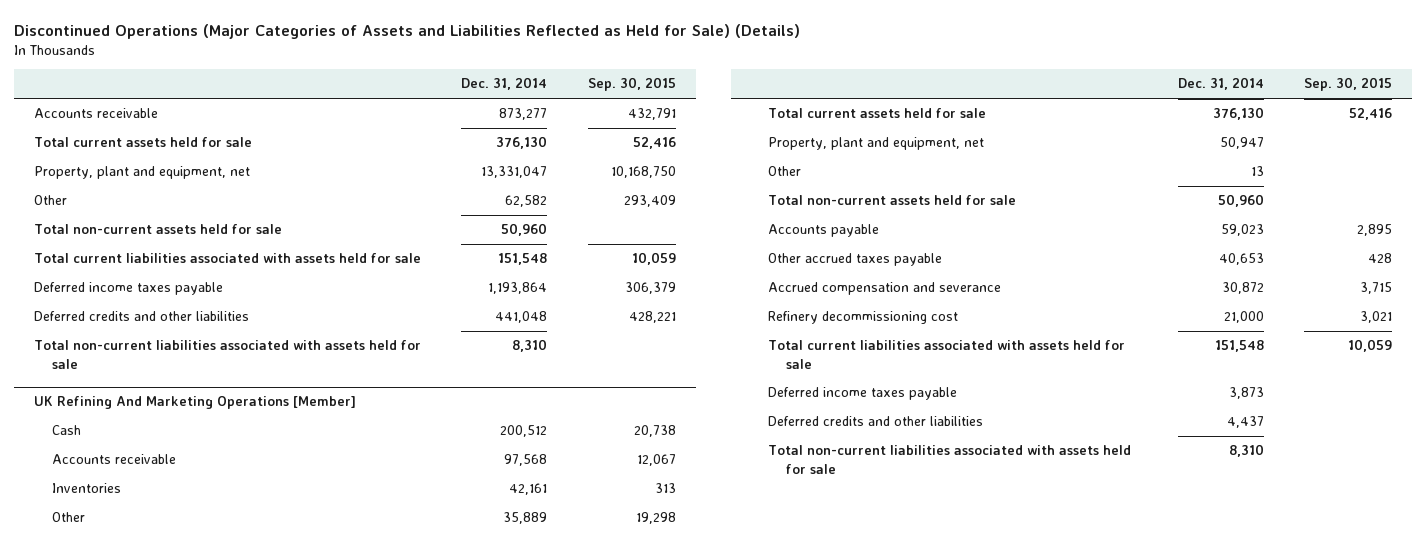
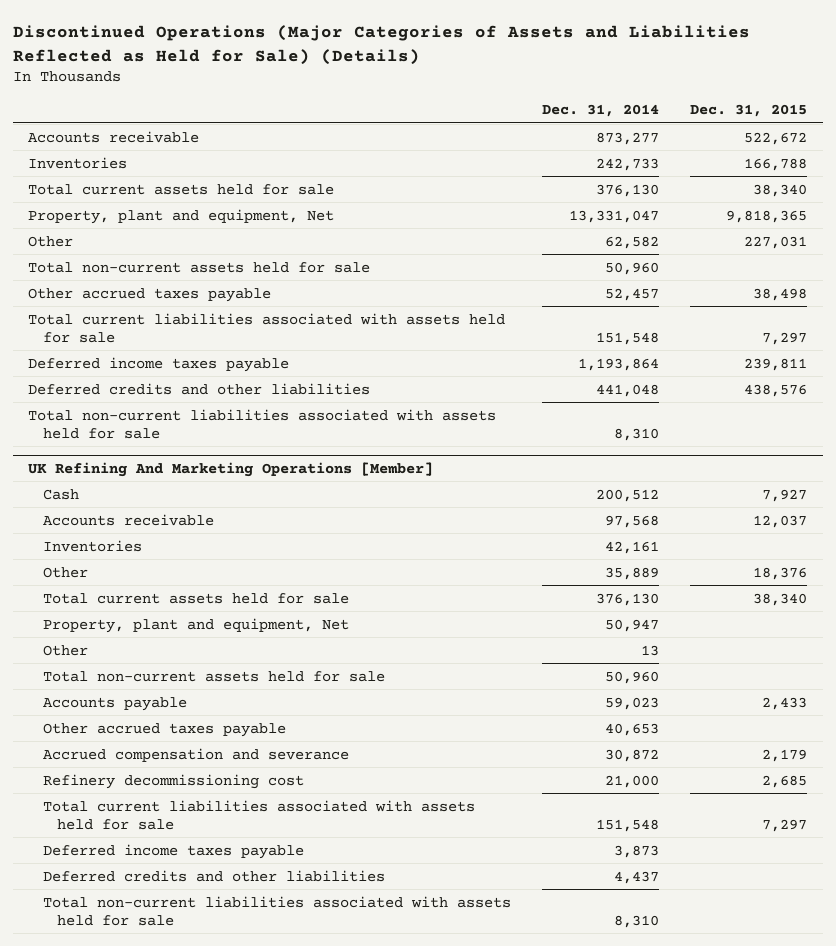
- | Dec. 31, 2014 | Sep. 30, 2015
+ | Dec. 31, 2014 | Dec. 31, 2015
+ Inventories | 242,733 | 166,788
- Property, plant and equipment, net | 13,331,047 | 10,168,750
+ Property, plant and equipment, Net | 13,331,047 | 9,818,365
+ Other accrued taxes payable | 52,457 | 38,498
@ UK Refining And Marketing Operations [Member]
- Property, plant and equipment, net | 50,947 |
+ Property, plant and equipment, Net | 50,947 |

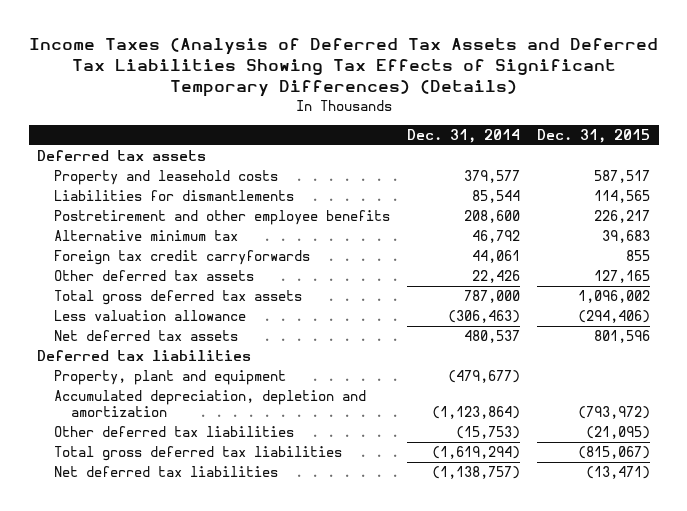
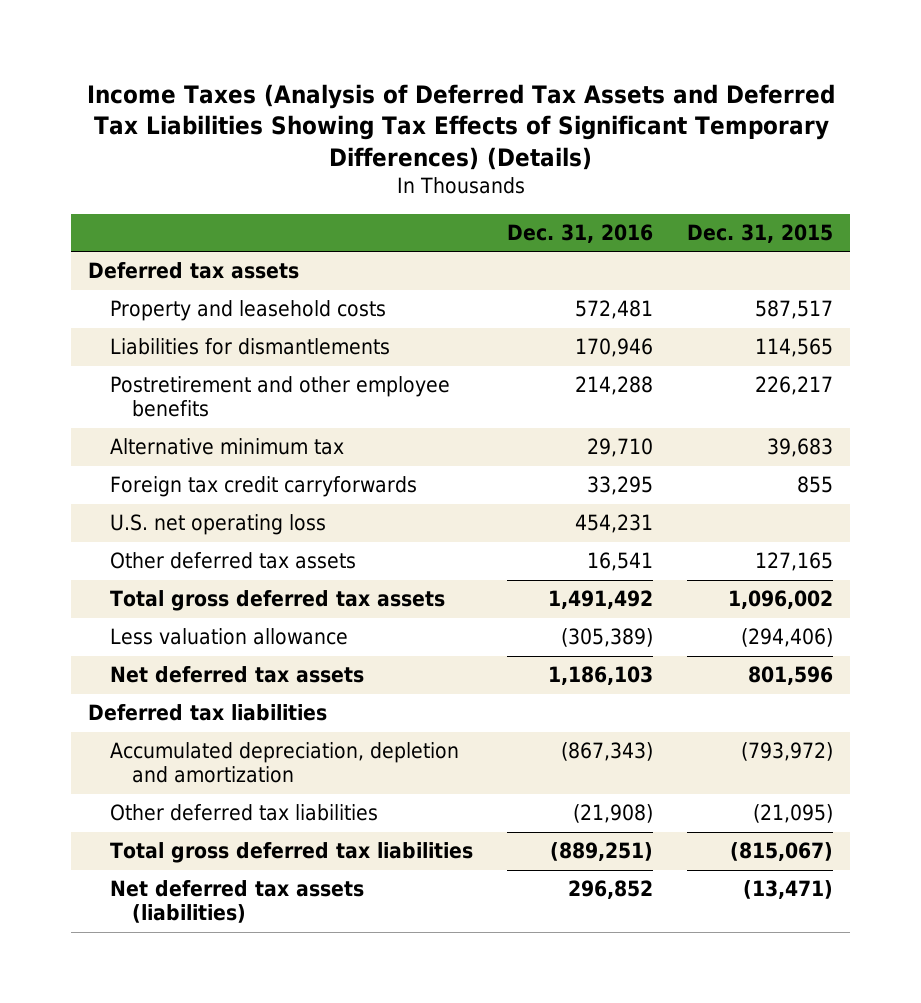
- | Dec. 31, 2014 | Dec. 31, 2015
+ | Dec. 31, 2016 | Dec. 31, 2015
+ U.S. net operating loss | 454,231 |
- Property, plant and equipment | (479,677) |
- Net deferred tax liabilities | (1,138,757) | (13,471)
+ Net deferred tax assets (liabilities) | 296,852 | (13,471)

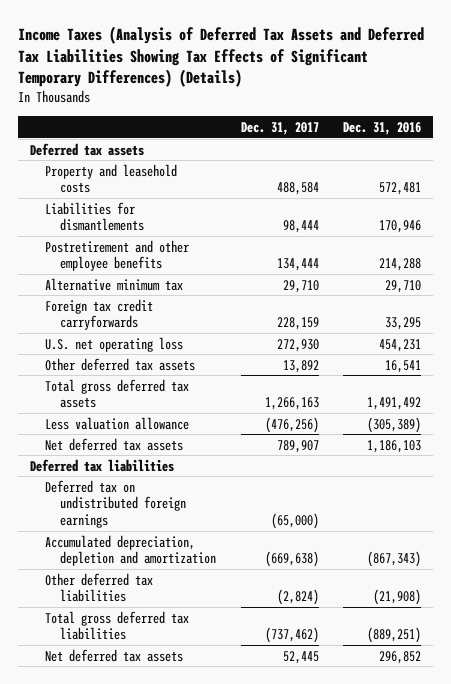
- | Dec. 31, 2016 | Dec. 31, 2015
+ | Dec. 31, 2017 | Dec. 31, 2016
+ Deferred tax on undistributed foreign earnings | (65,000) |
- Net deferred tax assets (liabilities) | 296,852 | (13,471)
+ Net deferred tax assets | 52,445 | 296,852

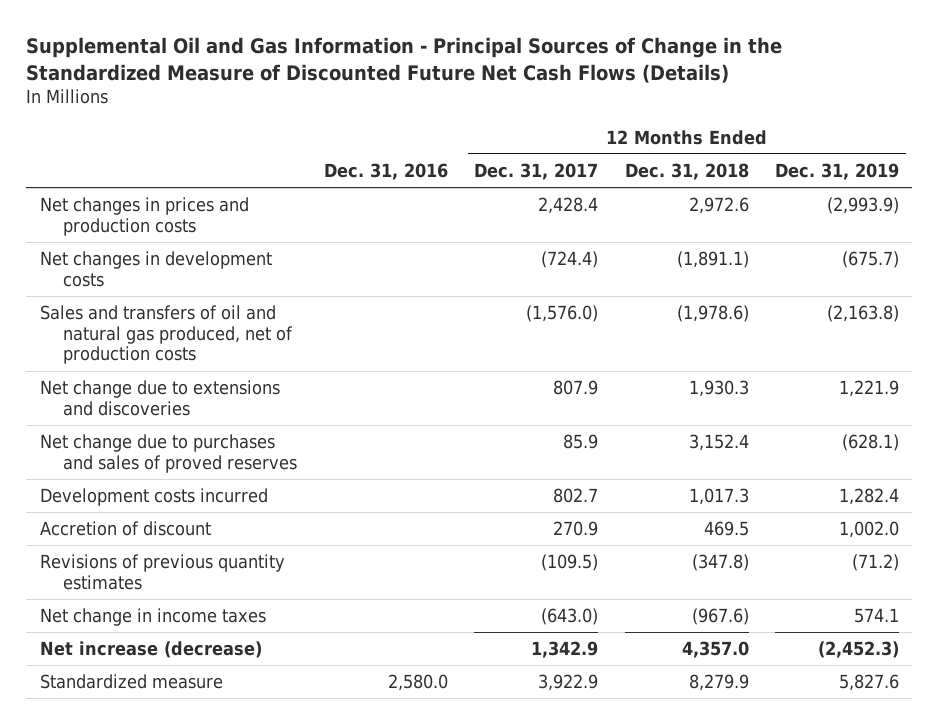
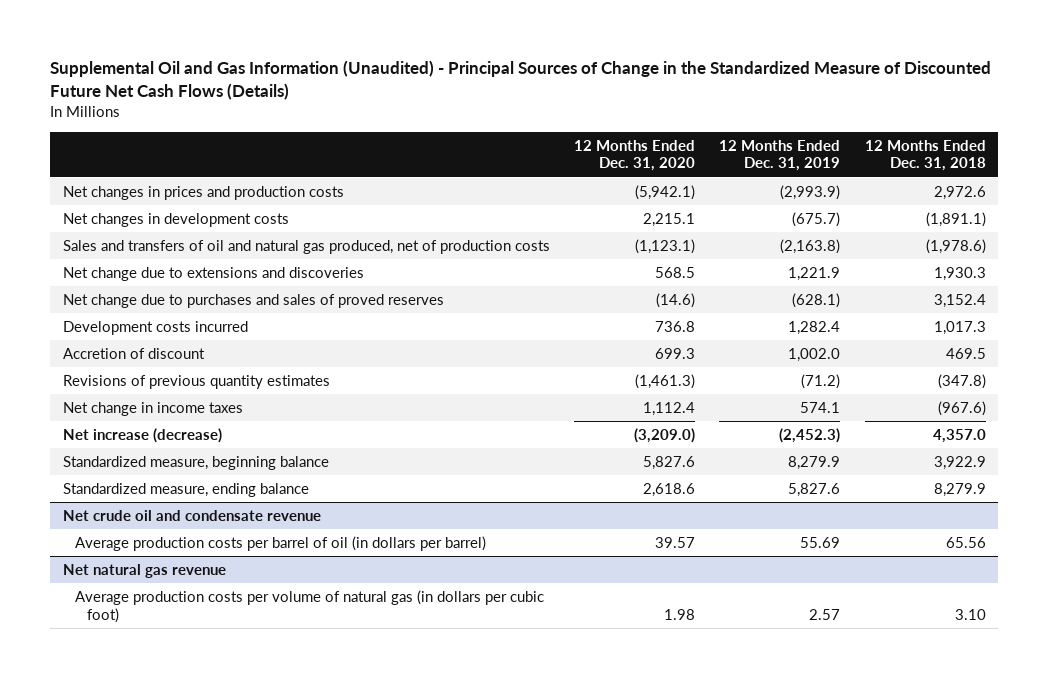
- Supplemental Oil and Gas Information - Principal Sources of Change in the Standardized Measure of Discounted Future Net Cash Flows (Details)
+ Supplemental Oil and Gas Information (Unaudited) - Principal Sources of Change in the Standardized Measure of Discounted Future Net Cash Flows (Details)
- | Dec. 31, 2016 | 12 Months Ended Dec. 31, 2017 | 12 Months Ended Dec. 31, 2018 | 12 Months Ended Dec. 31, 2019
+ | 12 Months Ended Dec. 31, 2020 | 12 Months Ended Dec. 31, 2019 | 12 Months Ended Dec. 31, 2018
- Standardized measure | 2,580.0 | 3,922.9 | 8,279.9 | 5,827.6
+ Standardized measure, beginning balance | 5,827.6 | 8,279.9 | 3,922.9
+ Standardized measure, ending balance | 2,618.6 | 5,827.6 | 8,279.9
+ Net crude oil and condensate revenue
+ Average production costs per barrel of oil (in dollars per barrel) | 39.57 | 55.69 | 65.56
+ Net natural gas revenue
+ Average production costs per volume of natural gas (in dollars per cubic foot) | 1.98 | 2.57 | 3.10

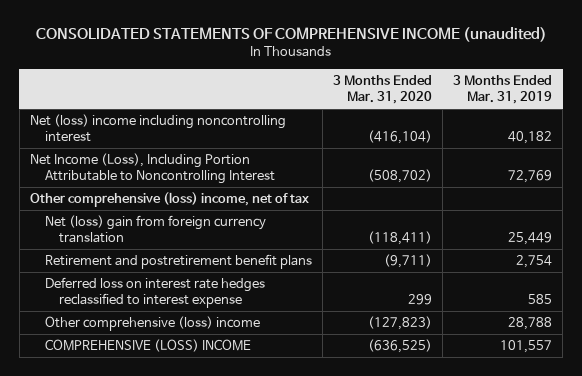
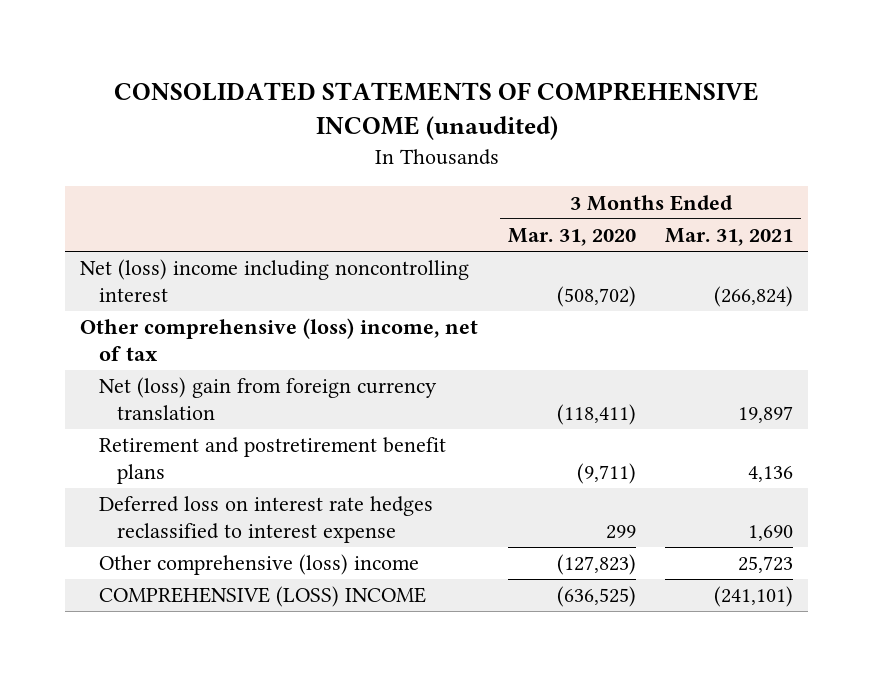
- | 3 Months Ended Mar. 31, 2020 | 3 Months Ended Mar. 31, 2019
+ | 3 Months Ended Mar. 31, 2020 | 3 Months Ended Mar. 31, 2021
- Net (loss) income including noncontrolling interest | (416,104) | 40,182
- Net Income (Loss), Including Portion Attributable to Noncontrolling Interest | (508,702) | 72,769
+ Net (loss) income including noncontrolling interest | (508,702) | (266,824)

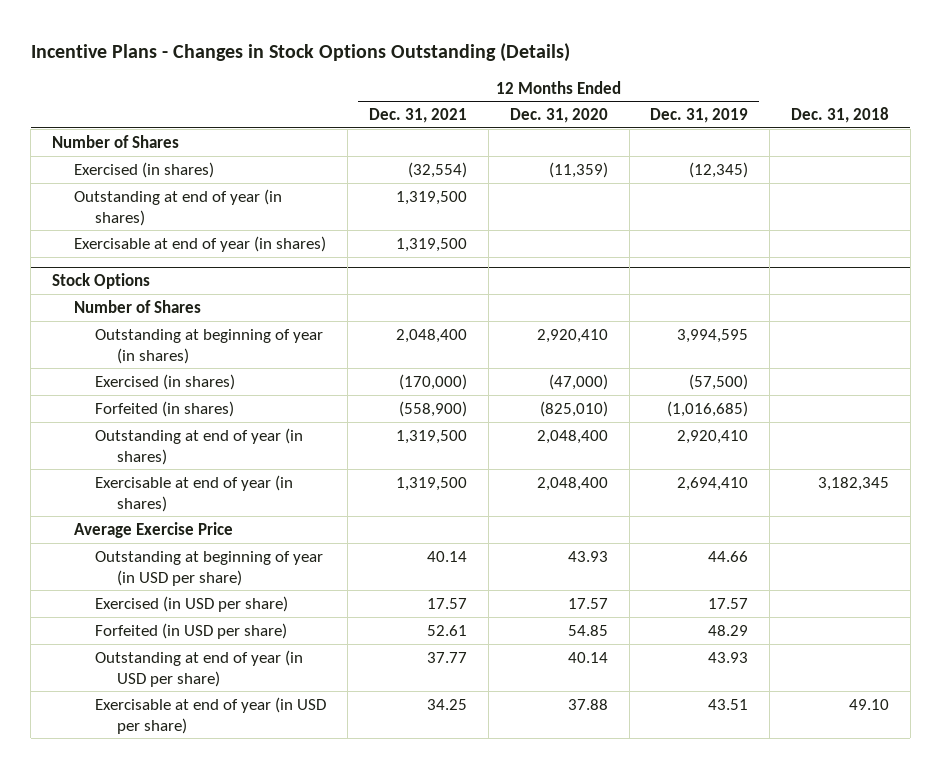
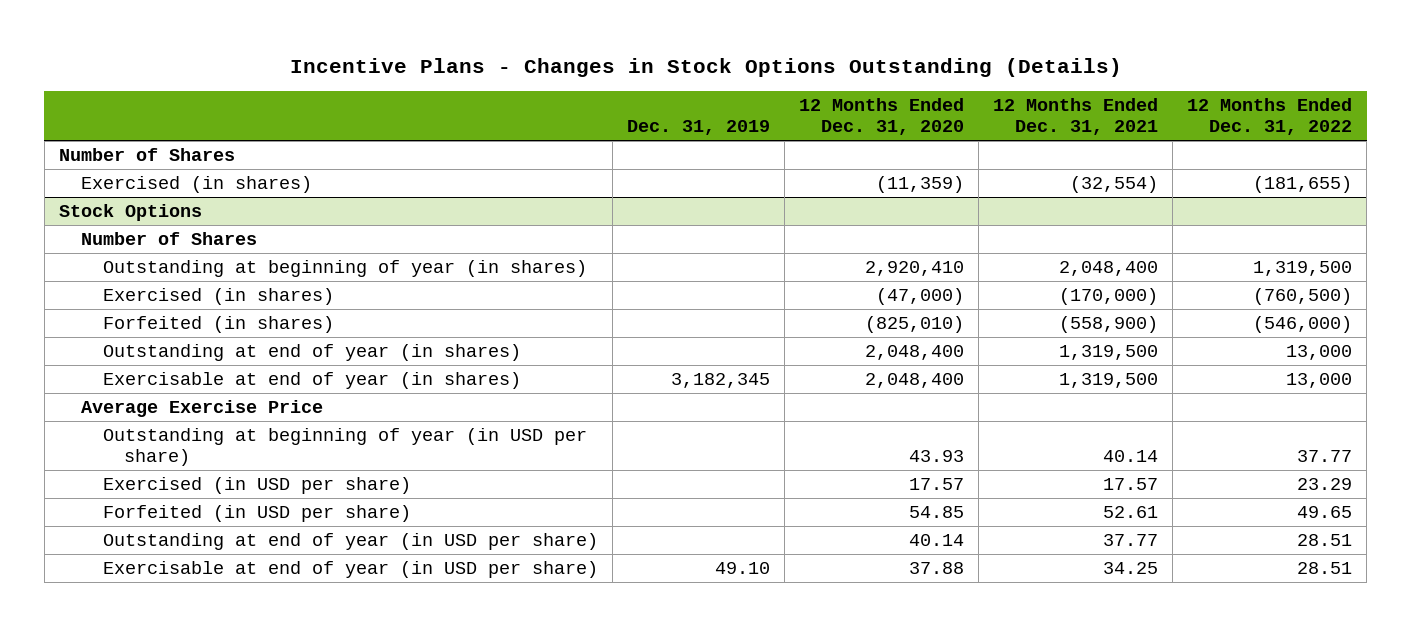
- | 12 Months Ended Dec. 31, 2021 | 12 Months Ended Dec. 31, 2020 | 12 Months Ended Dec. 31, 2019 | Dec. 31, 2018
+ | Dec. 31, 2019 | 12 Months Ended Dec. 31, 2020 | 12 Months Ended Dec. 31, 2021 | 12 Months Ended Dec. 31, 2022
- Outstanding at end of year (in shares) | 1,319,500 | | |
- Exercisable at end of year (in shares) | 1,319,500 | | |

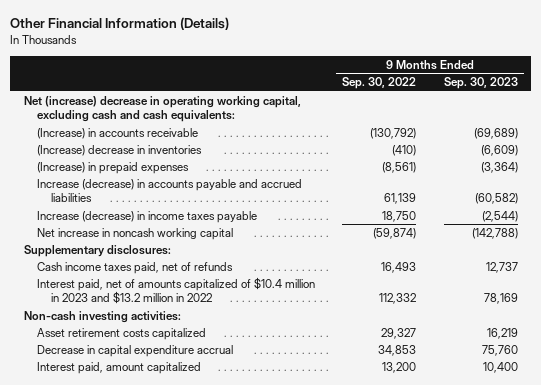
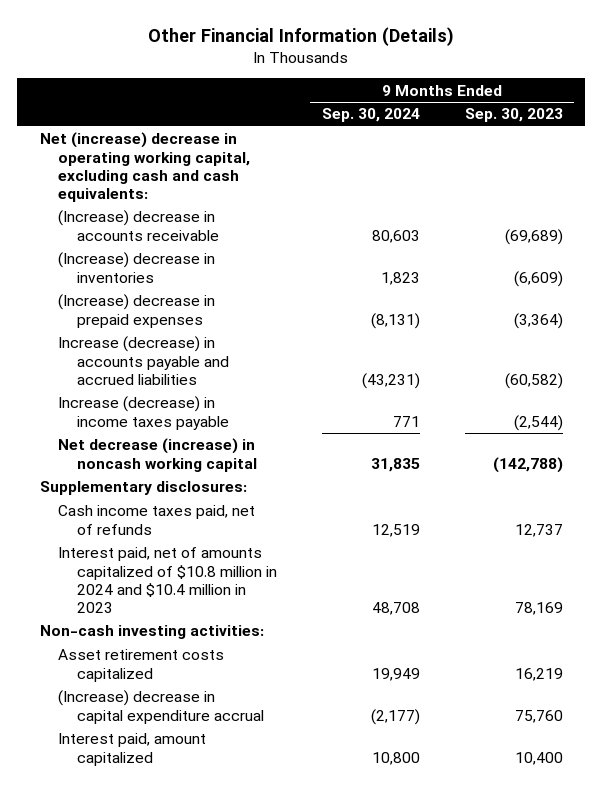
- | 9 Months Ended Sep. 30, 2022 | 9 Months Ended Sep. 30, 2023
+ | 9 Months Ended Sep. 30, 2024 | 9 Months Ended Sep. 30, 2023
- (Increase) in accounts receivable | (130,792) | (69,689)
+ (Increase) decrease in accounts receivable | 80,603 | (69,689)
- (Increase) in prepaid expenses | (8,561) | (3,364)
+ (Increase) decrease in prepaid expenses | (8,131) | (3,364)
- Net increase in noncash working capital | (59,874) | (142,788)
+ Net decrease (increase) in noncash working capital | 31,835 | (142,788)
- Interest paid, net of amounts capitalized of $10.4 million in 2023 and $13.2 million in 2022 | 112,332 | 78,169
+ Interest paid, net of amounts capitalized of $10.8 million in 2024 and $10.4 million in 2023 | 48,708 | 78,169
- Decrease in capital expenditure accrual | 34,853 | 75,760
+ (Increase) decrease in capital expenditure accrual | (2,177) | 75,760

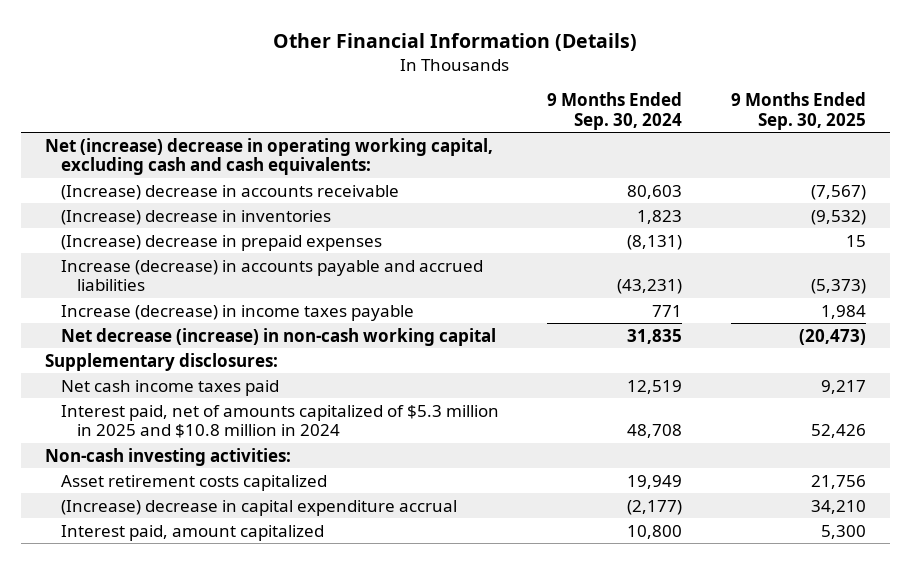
- | 9 Months Ended Sep. 30, 2024 | 9 Months Ended Sep. 30, 2023
+ | 9 Months Ended Sep. 30, 2024 | 9 Months Ended Sep. 30, 2025
- Net decrease (increase) in noncash working capital | 31,835 | (142,788)
+ Net decrease (increase) in non-cash working capital | 31,835 | (20,473)
- Cash income taxes paid, net of refunds | 12,519 | 12,737
- Interest paid, net of amounts capitalized of $10.8 million in 2024 and $10.4 million in 2023 | 48,708 | 78,169
+ Net cash income taxes paid | 12,519 | 9,217
+ Interest paid, net of amounts capitalized of $5.3 million in 2025 and $10.8 million in 2024 | 48,708 | 52,426

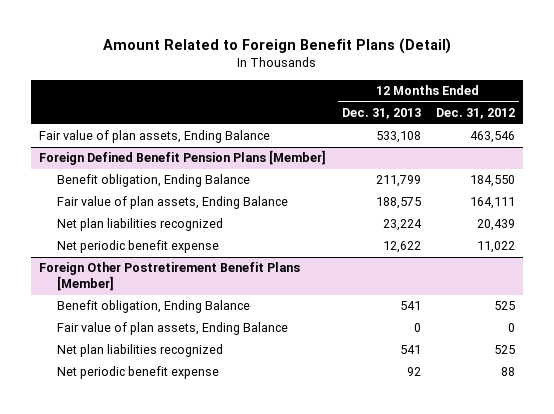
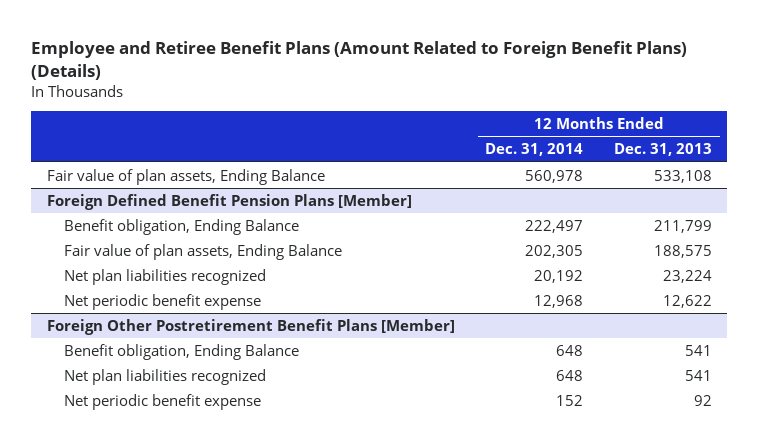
- Amount Related to Foreign Benefit Plans (Detail)
+ Employee and Retiree Benefit Plans (Amount Related to Foreign Benefit Plans) (Details)
- | 12 Months Ended Dec. 31, 2013 | 12 Months Ended Dec. 31, 2012
+ | 12 Months Ended Dec. 31, 2014 | 12 Months Ended Dec. 31, 2013
@ Foreign Other Postretirement Benefit Plans [Member]
- Fair value of plan assets, Ending Balance | 0 | 0

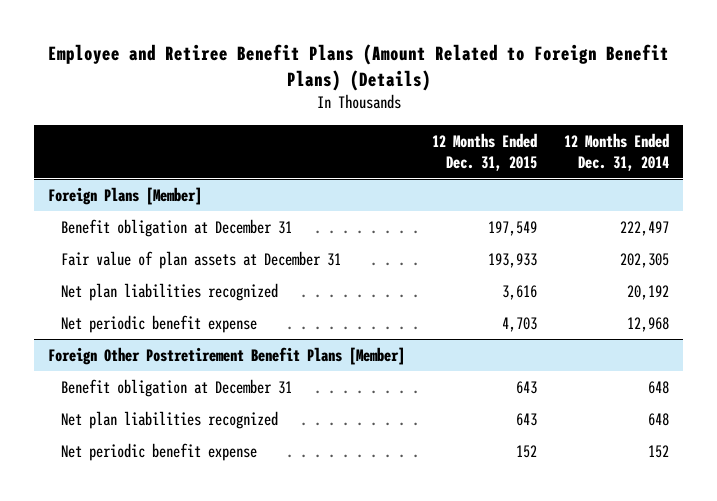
- | 12 Months Ended Dec. 31, 2014 | 12 Months Ended Dec. 31, 2013
+ | 12 Months Ended Dec. 31, 2015 | 12 Months Ended Dec. 31, 2014
- Fair value of plan assets, Ending Balance | 560,978 | 533,108
- Foreign Defined Benefit Pension Plans [Member]
- Benefit obligation, Ending Balance | 222,497 | 211,799
- Fair value of plan assets, Ending Balance | 202,305 | 188,575
+ Foreign Plans [Member]
+ Benefit obligation at December 31 | 197,549 | 222,497
+ Fair value of plan assets at December 31 | 193,933 | 202,305
@ Foreign Other Postretirement Benefit Plans [Member]
- Benefit obligation, Ending Balance | 648 | 541
+ Benefit obligation at December 31 | 643 | 648

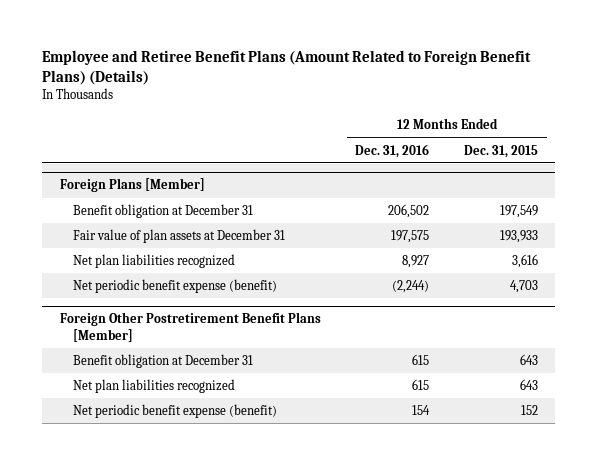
- | 12 Months Ended Dec. 31, 2015 | 12 Months Ended Dec. 31, 2014
+ | 12 Months Ended Dec. 31, 2016 | 12 Months Ended Dec. 31, 2015
@ Foreign Plans [Member]
- Net periodic benefit expense | 4,703 | 12,968
+ Net periodic benefit expense (benefit) | (2,244) | 4,703
@ Foreign Other Postretirement Benefit Plans [Member]
- Net periodic benefit expense | 152 | 152
+ Net periodic benefit expense (benefit) | 154 | 152

